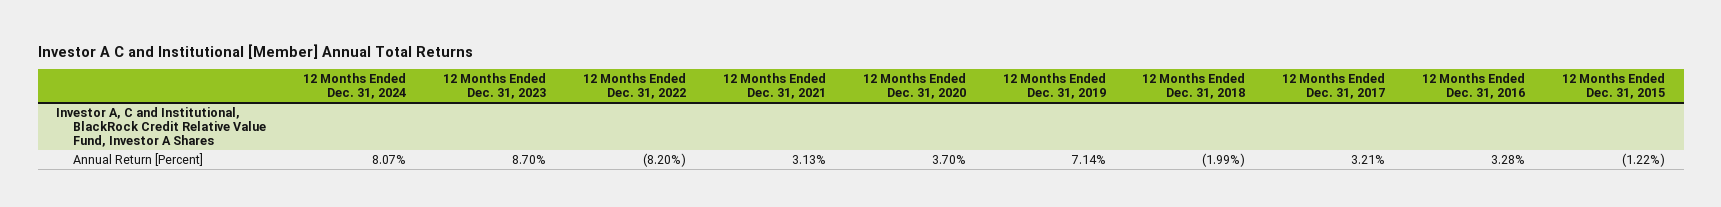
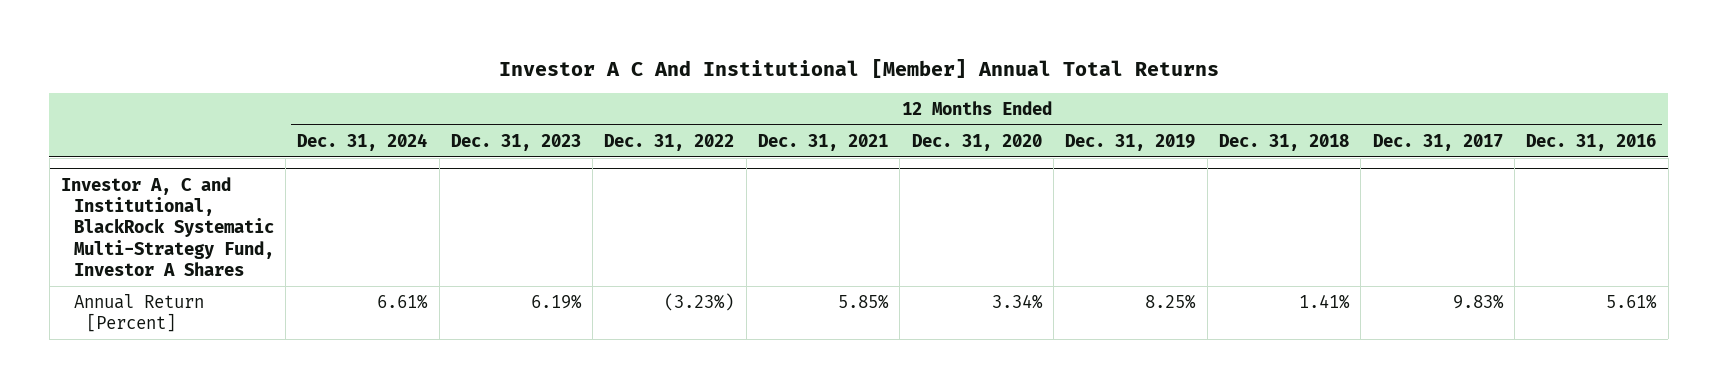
- Investor A C and Institutional [Member] Annual Total Returns
+ Investor A C And Institutional [Member] Annual Total Returns
- | 12 Months Ended Dec. 31, 2024 | 12 Months Ended Dec. 31, 2023 | 12 Months Ended Dec. 31, 2022 | 12 Months Ended Dec. 31, 2021 | 12 Months Ended Dec. 31, 2020 | 12 Months Ended Dec. 31, 2019 | 12 Months Ended Dec. 31, 2018 | 12 Months Ended Dec. 31, 2017 | 12 Months Ended Dec. 31, 2016 | 12 Months Ended Dec. 31, 2015
+ | 12 Months Ended Dec. 31, 2024 | 12 Months Ended Dec. 31, 2023 | 12 Months Ended Dec. 31, 2022 | 12 Months Ended Dec. 31, 2021 | 12 Months Ended Dec. 31, 2020 | 12 Months Ended Dec. 31, 2019 | 12 Months Ended Dec. 31, 2018 | 12 Months Ended Dec. 31, 2017 | 12 Months Ended Dec. 31, 2016
- Investor A, C and Institutional, BlackRock Credit Relative Value Fund, Investor A Shares
- Annual Return [Percent] | 8.07% | 8.70% | (8.20%) | 3.13% | 3.70% | 7.14% | (1.99%) | 3.21% | 3.28% | (1.22%)
+ Investor A, C and Institutional, BlackRock Systematic Multi-Strategy Fund, Investor A Shares
+ Annual Return [Percent] | 6.61% | 6.19% | (3.23%) | 5.85% | 3.34% | 8.25% | 1.41% | 9.83% | 5.61%

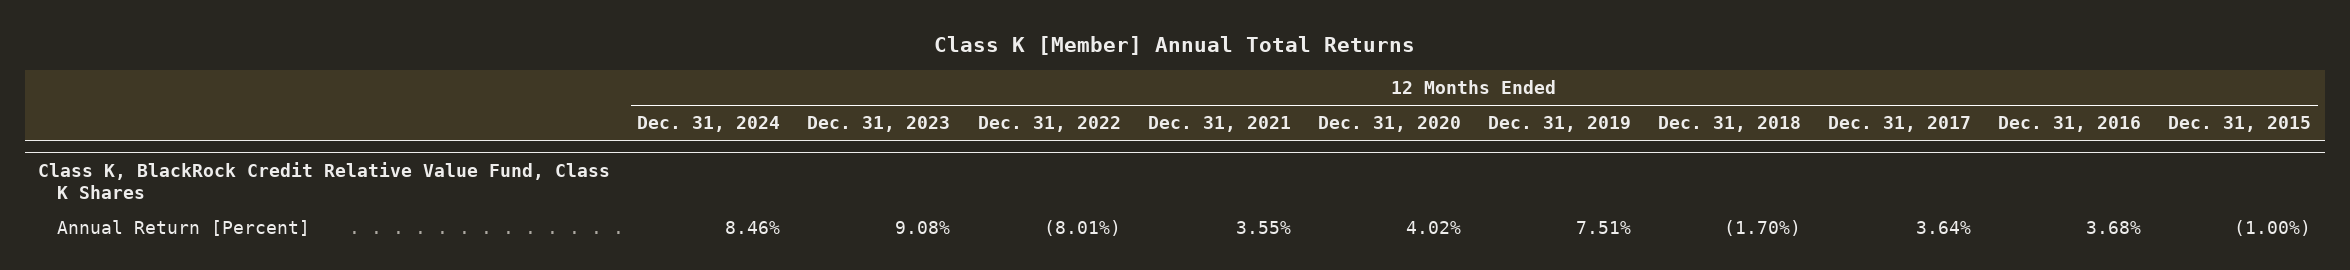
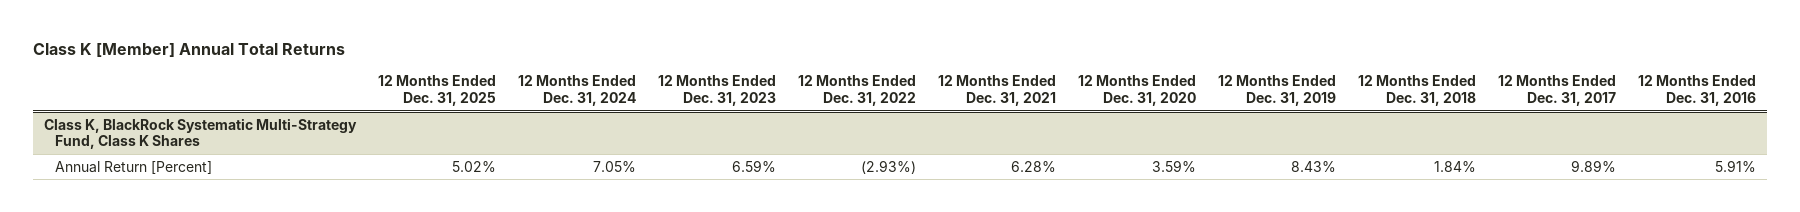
- | 12 Months Ended Dec. 31, 2024 | 12 Months Ended Dec. 31, 2023 | 12 Months Ended Dec. 31, 2022 | 12 Months Ended Dec. 31, 2021 | 12 Months Ended Dec. 31, 2020 | 12 Months Ended Dec. 31, 2019 | 12 Months Ended Dec. 31, 2018 | 12 Months Ended Dec. 31, 2017 | 12 Months Ended Dec. 31, 2016 | 12 Months Ended Dec. 31, 2015
+ | 12 Months Ended Dec. 31, 2025 | 12 Months Ended Dec. 31, 2024 | 12 Months Ended Dec. 31, 2023 | 12 Months Ended Dec. 31, 2022 | 12 Months Ended Dec. 31, 2021 | 12 Months Ended Dec. 31, 2020 | 12 Months Ended Dec. 31, 2019 | 12 Months Ended Dec. 31, 2018 | 12 Months Ended Dec. 31, 2017 | 12 Months Ended Dec. 31, 2016
- Class K, BlackRock Credit Relative Value Fund, Class K Shares
- Annual Return [Percent] | 8.46% | 9.08% | (8.01%) | 3.55% | 4.02% | 7.51% | (1.70%) | 3.64% | 3.68% | (1.00%)
+ Class K, BlackRock Systematic Multi-Strategy Fund, Class K Shares
+ Annual Return [Percent] | 5.02% | 7.05% | 6.59% | (2.93%) | 6.28% | 3.59% | 8.43% | 1.84% | 9.89% | 5.91%

